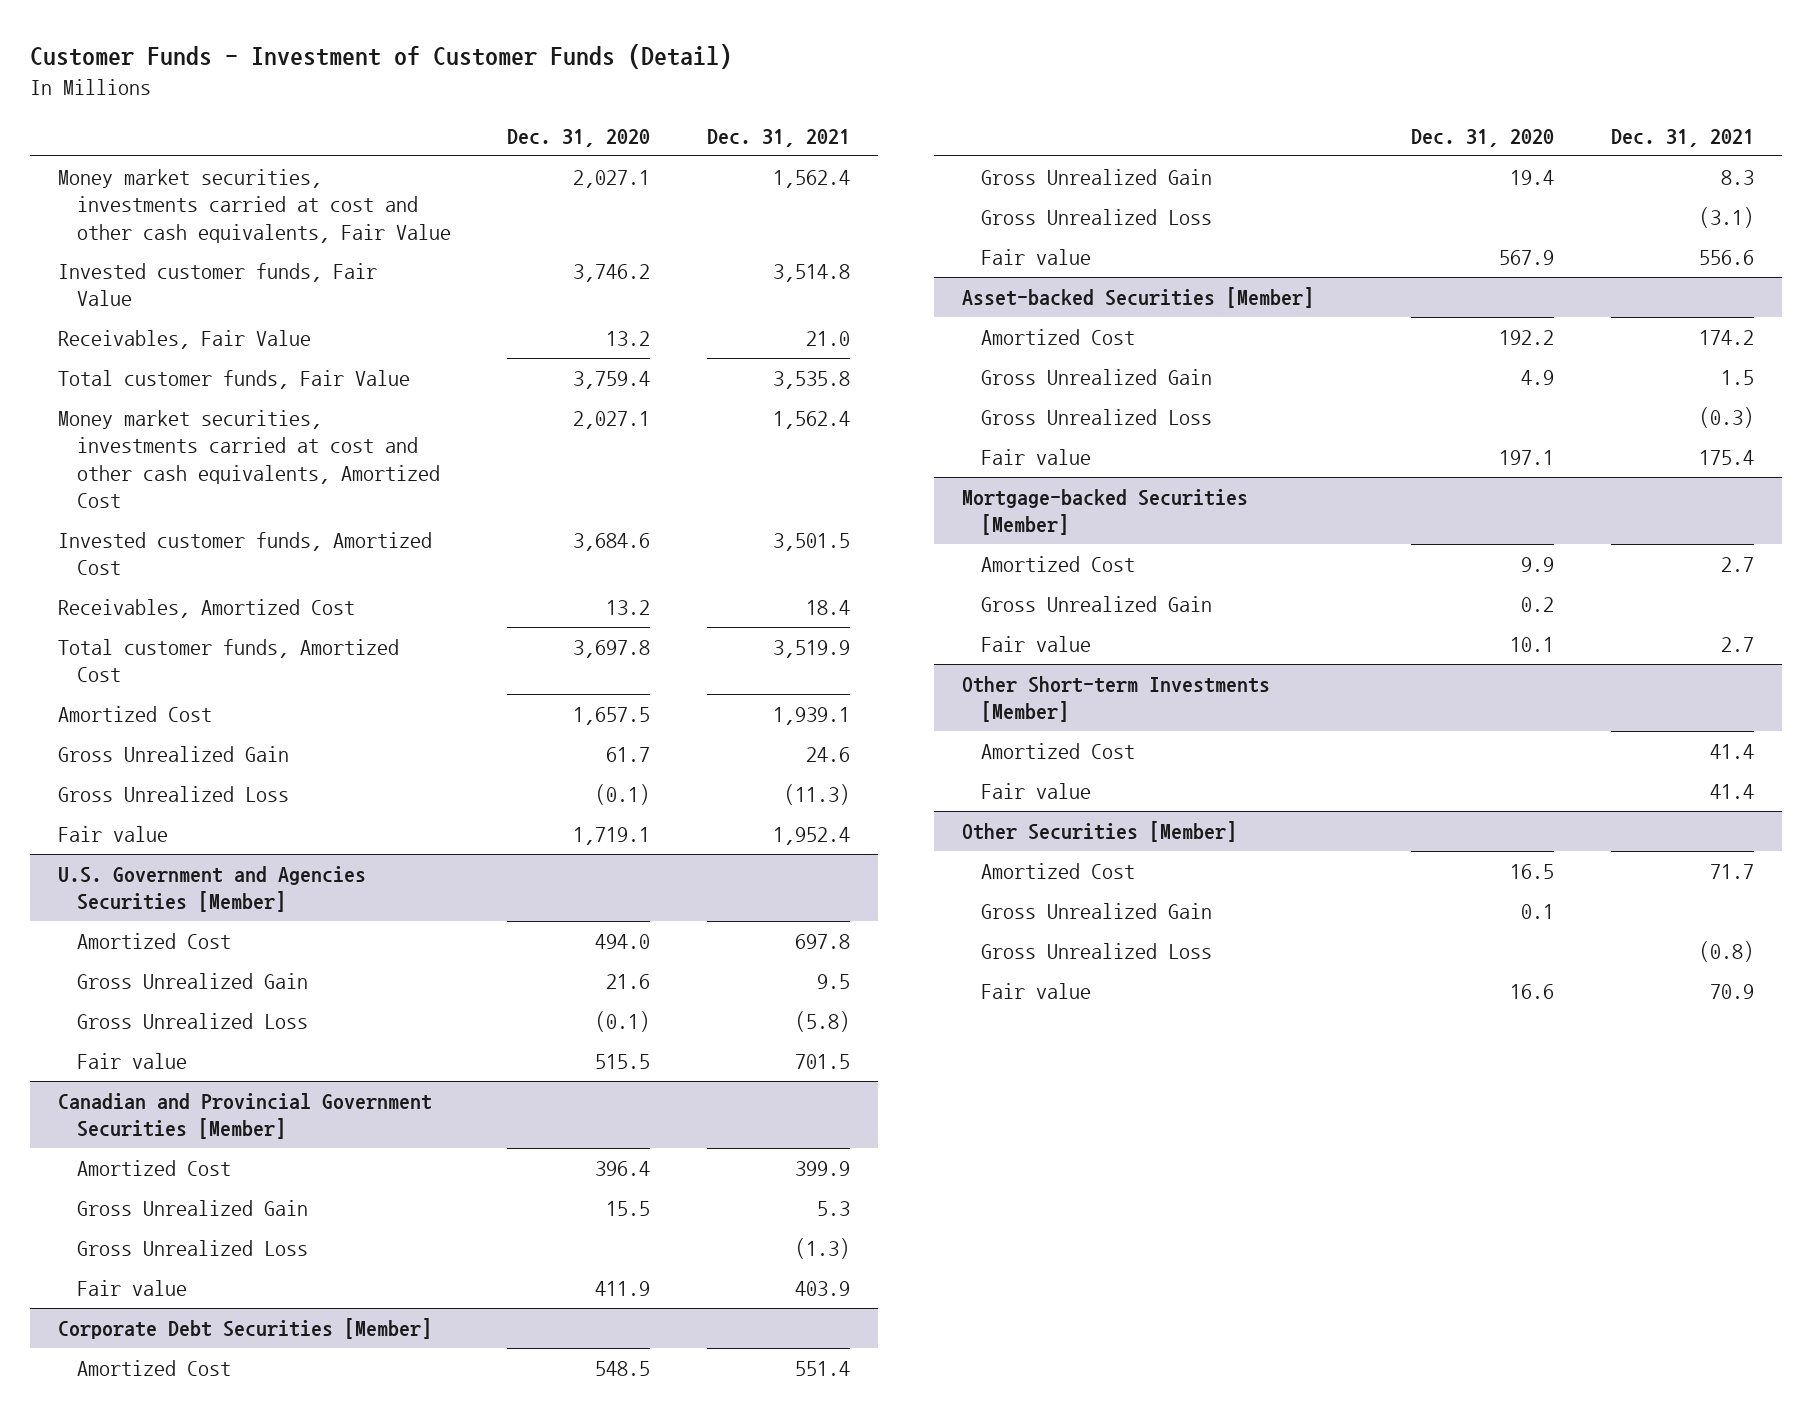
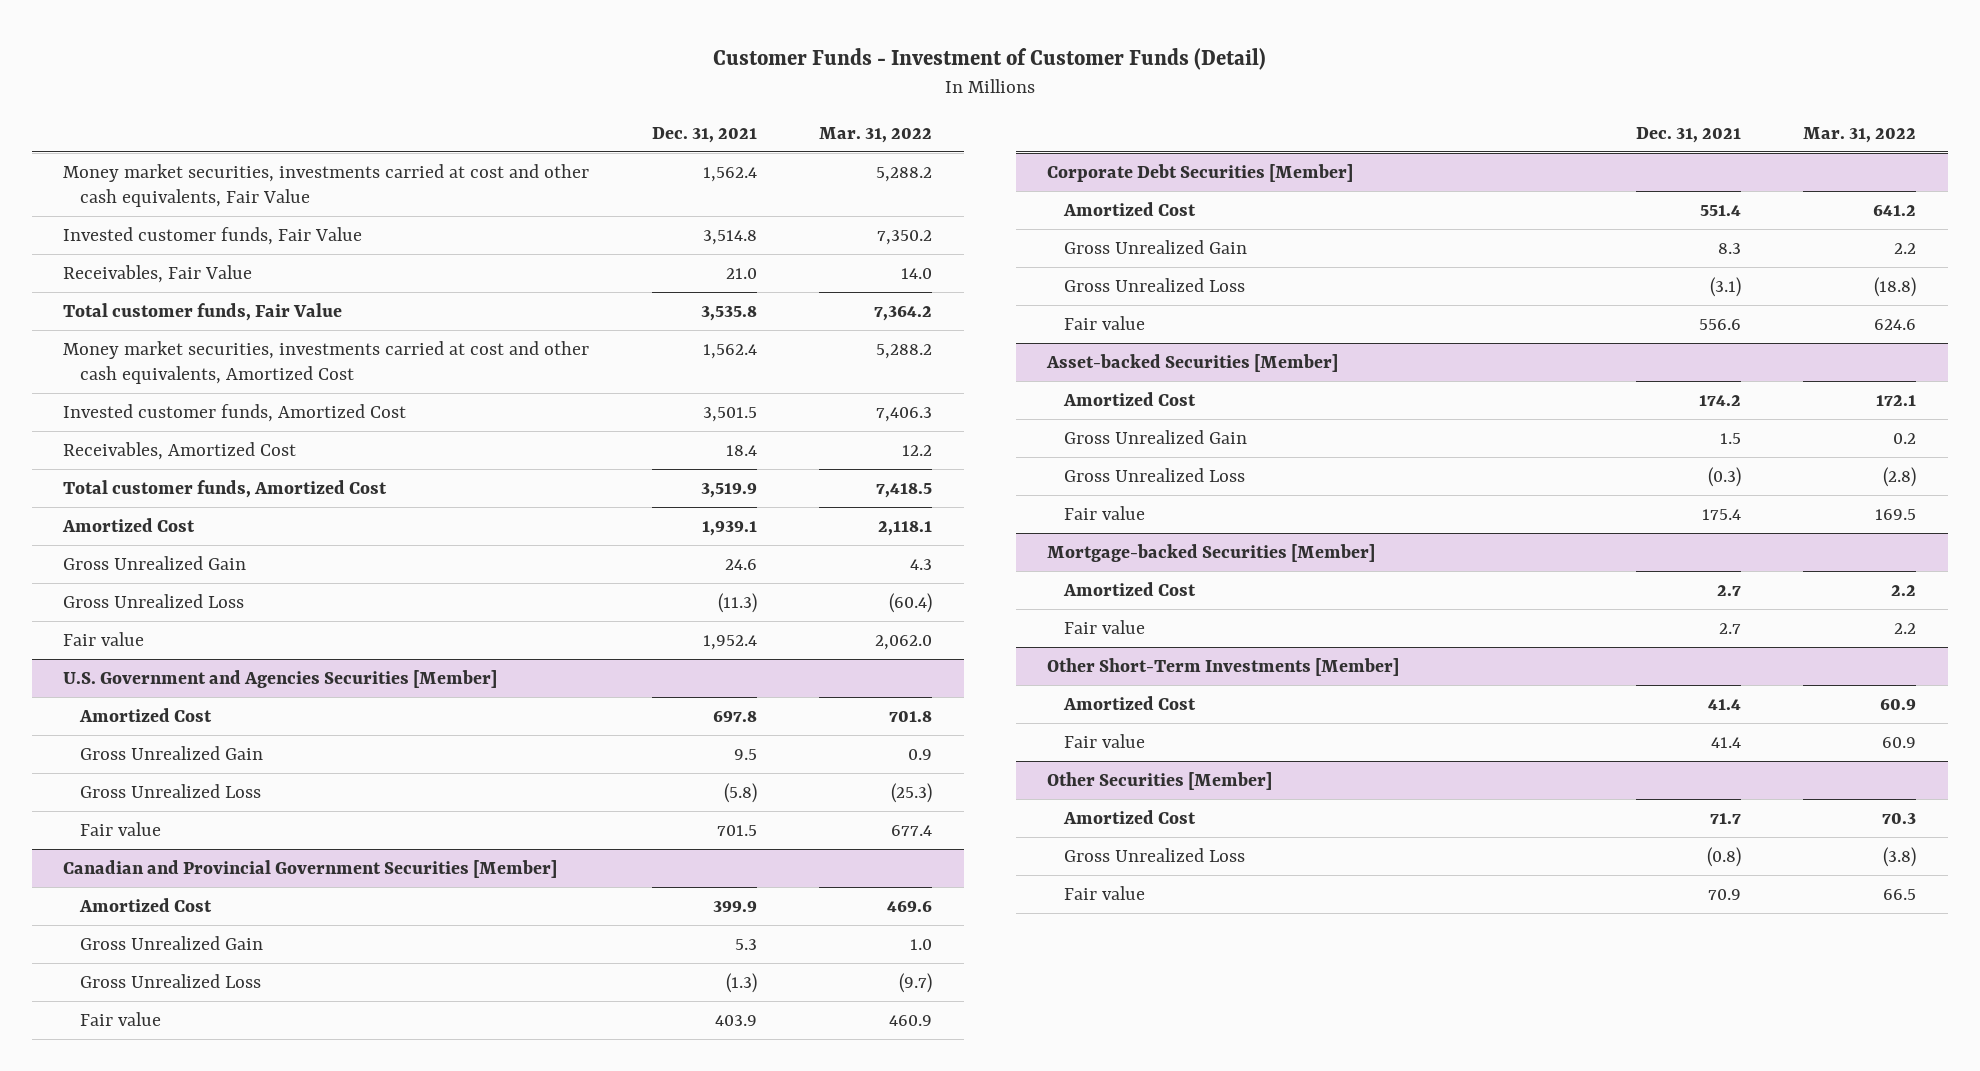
- | Dec. 31, 2020 | Dec. 31, 2021
+ | Dec. 31, 2021 | Mar. 31, 2022
@ Mortgage-backed Securities [Member]
- Gross Unrealized Gain | 0.2 |
- Other Short-term Investments [Member]
+ Other Short-Term Investments [Member]
@ Other Securities [Member]
- Gross Unrealized Gain | 0.1 |

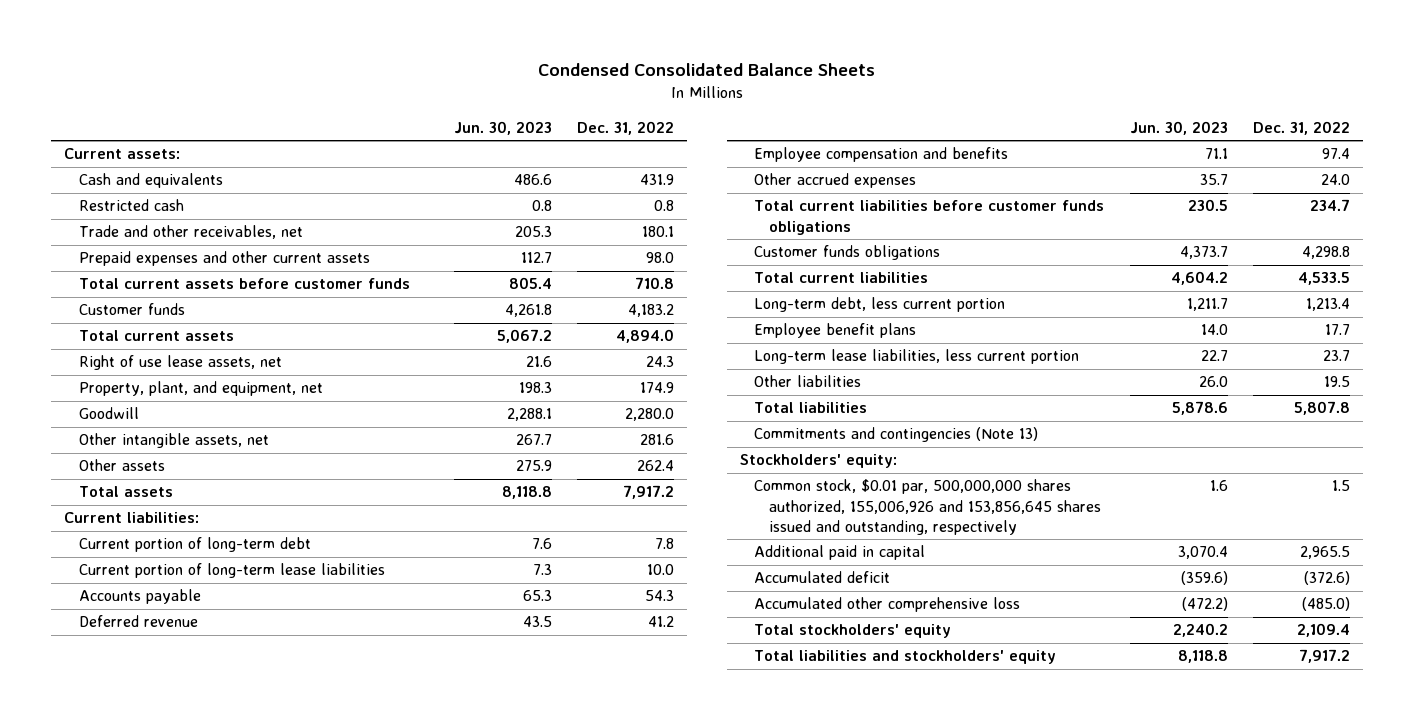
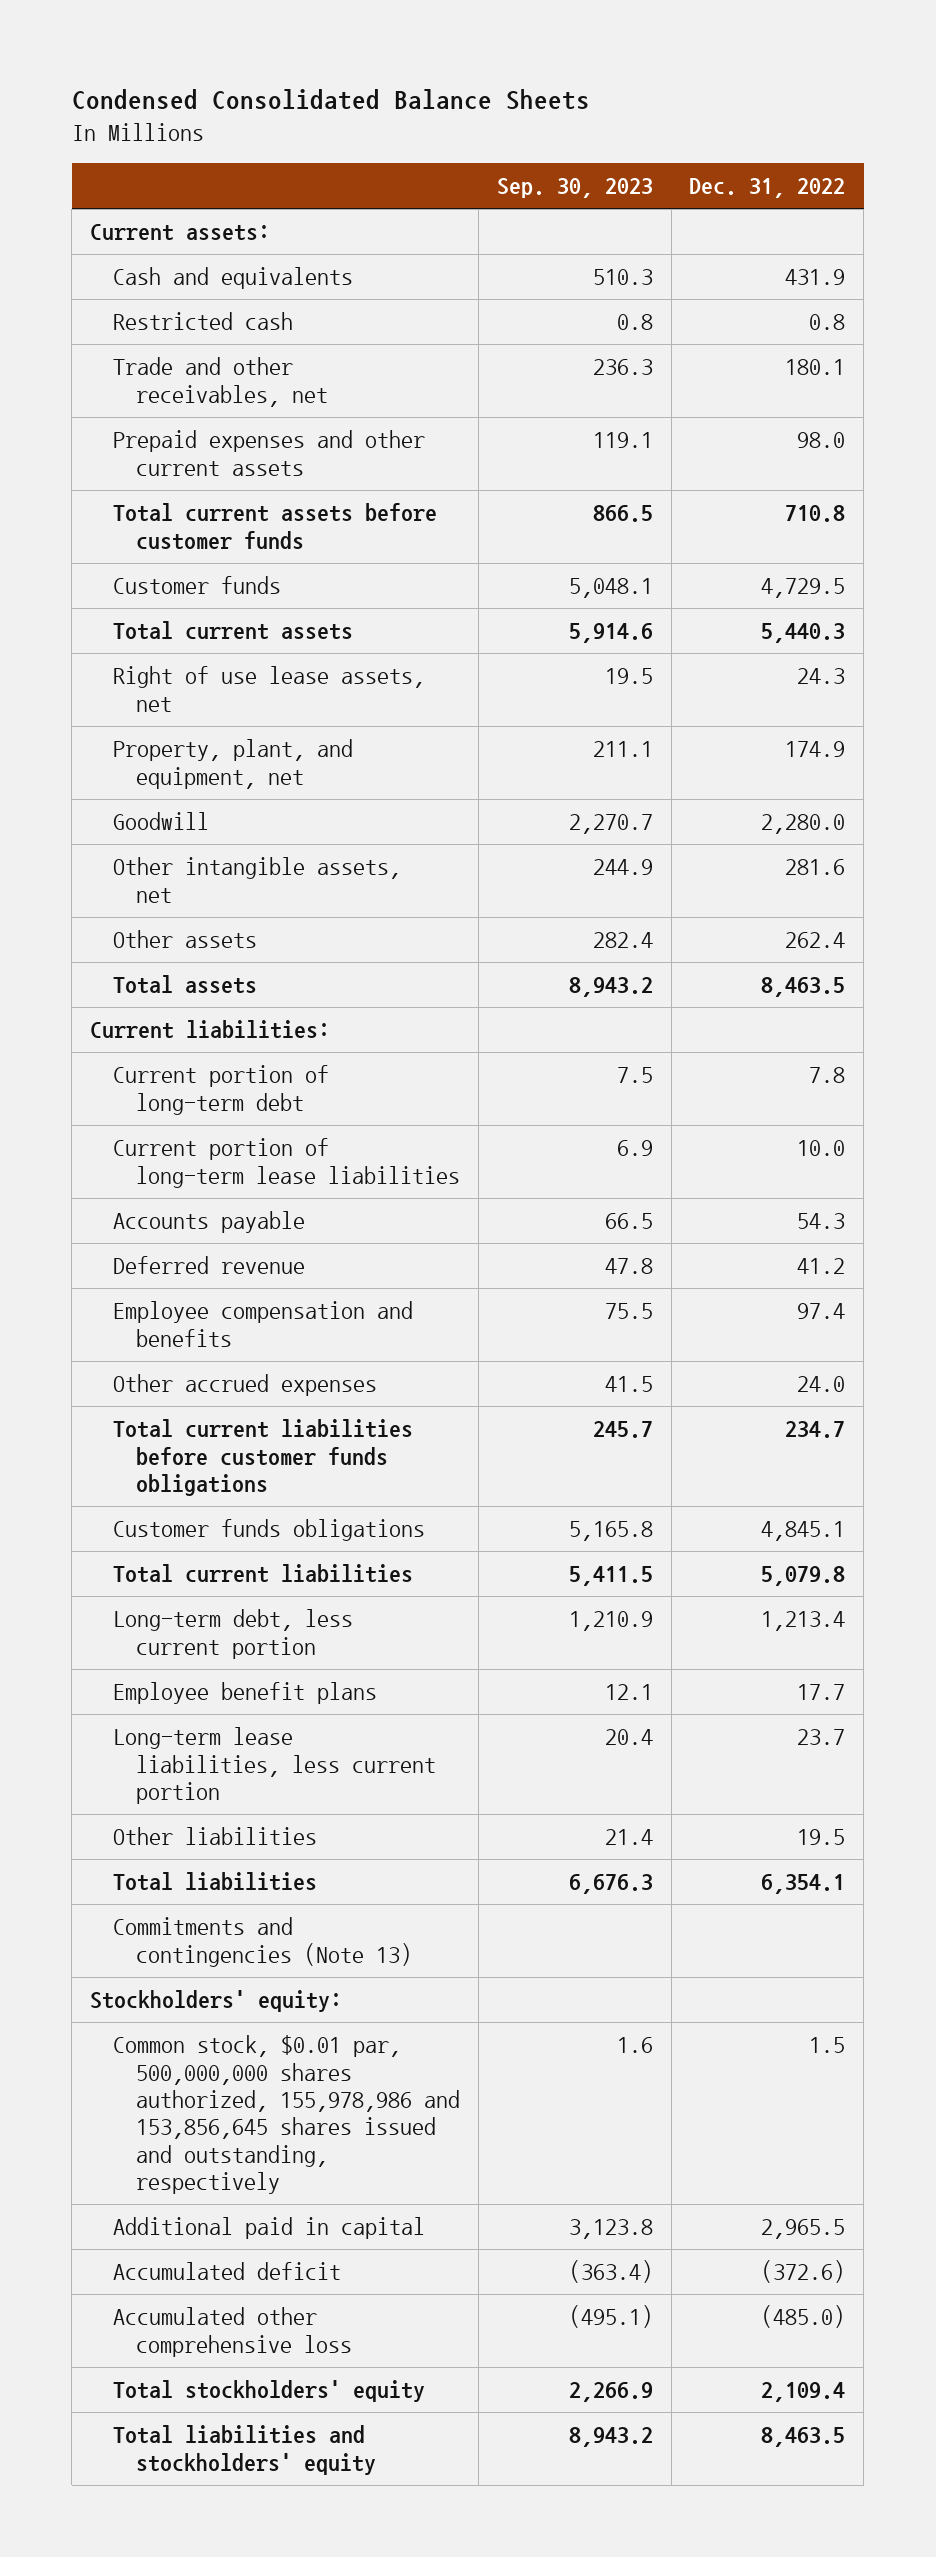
- | Jun. 30, 2023 | Dec. 31, 2022
+ | Sep. 30, 2023 | Dec. 31, 2022
- Customer funds | 4,261.8 | 4,183.2
- Total current assets | 5,067.2 | 4,894.0
+ Customer funds | 5,048.1 | 4,729.5
+ Total current assets | 5,914.6 | 5,440.3
- Total assets | 8,118.8 | 7,917.2
+ Total assets | 8,943.2 | 8,463.5
- Customer funds obligations | 4,373.7 | 4,298.8
- Total current liabilities | 4,604.2 | 4,533.5
+ Customer funds obligations | 5,165.8 | 4,845.1
+ Total current liabilities | 5,411.5 | 5,079.8
- Total liabilities | 5,878.6 | 5,807.8
+ Total liabilities | 6,676.3 | 6,354.1
- Common stock, $0.01 par, 500,000,000 shares authorized, 155,006,926 and 153,856,645 shares issued and outstanding, respectively | 1.6 | 1.5
+ Common stock, $0.01 par, 500,000,000 shares authorized, 155,978,986 and 153,856,645 shares issued and outstanding, respectively | 1.6 | 1.5
- Total liabilities and stockholders' equity | 8,118.8 | 7,917.2
+ Total liabilities and stockholders' equity | 8,943.2 | 8,463.5

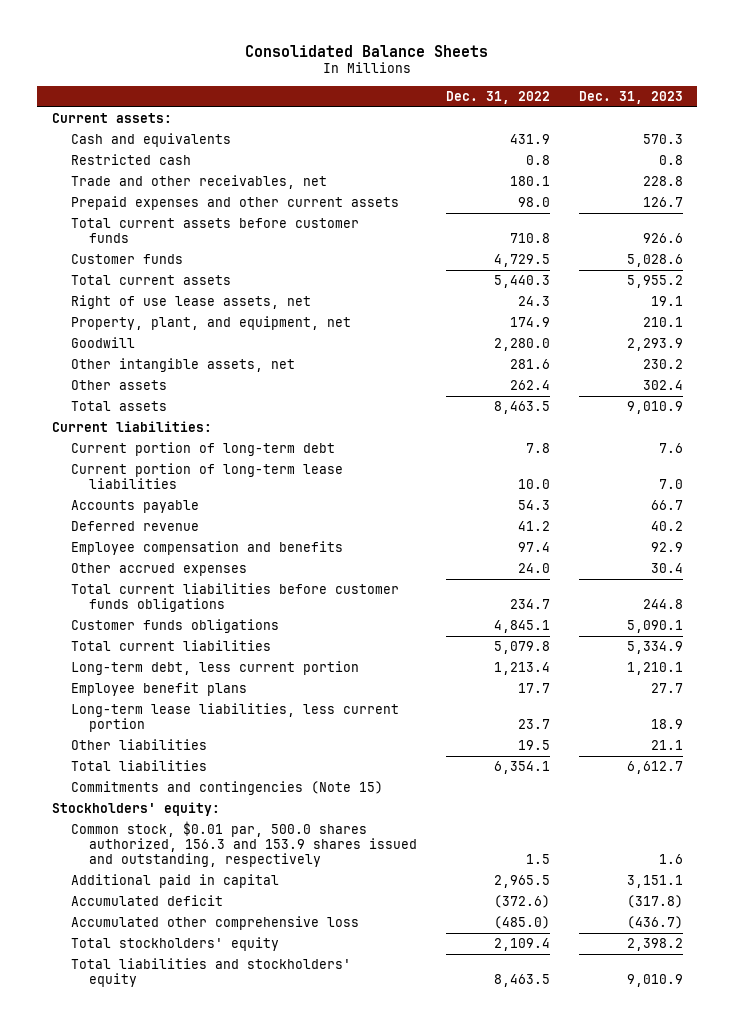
- Condensed Consolidated Balance Sheets
+ Consolidated Balance Sheets
- | Sep. 30, 2023 | Dec. 31, 2022
+ | Dec. 31, 2022 | Dec. 31, 2023
- Commitments and contingencies (Note 13)
+ Commitments and contingencies (Note 15)
- Common stock, $0.01 par, 500,000,000 shares authorized, 155,978,986 and 153,856,645 shares issued and outstanding, respectively | 1.6 | 1.5
+ Common stock, $0.01 par, 500.0 shares authorized, 156.3 and 153.9 shares issued and outstanding, respectively | 1.5 | 1.6

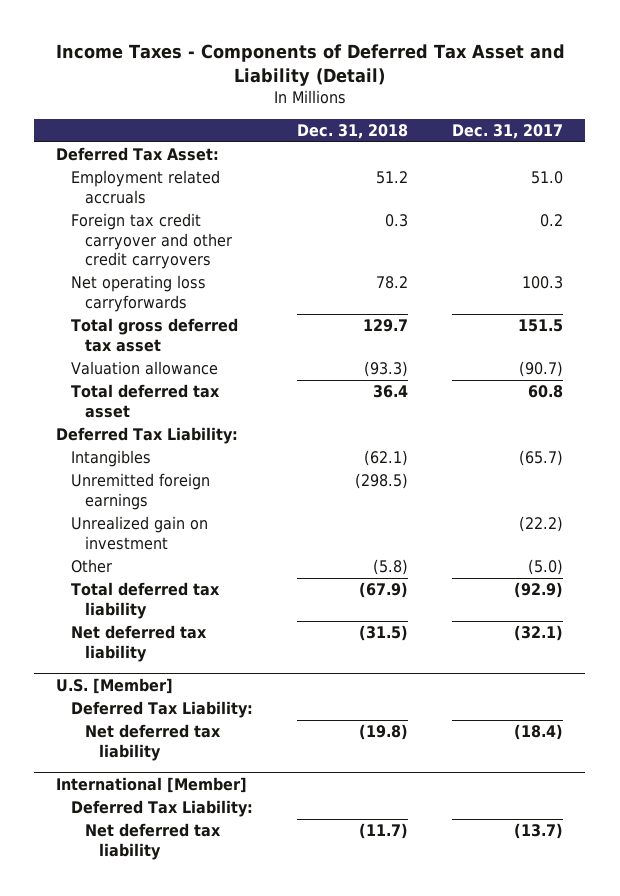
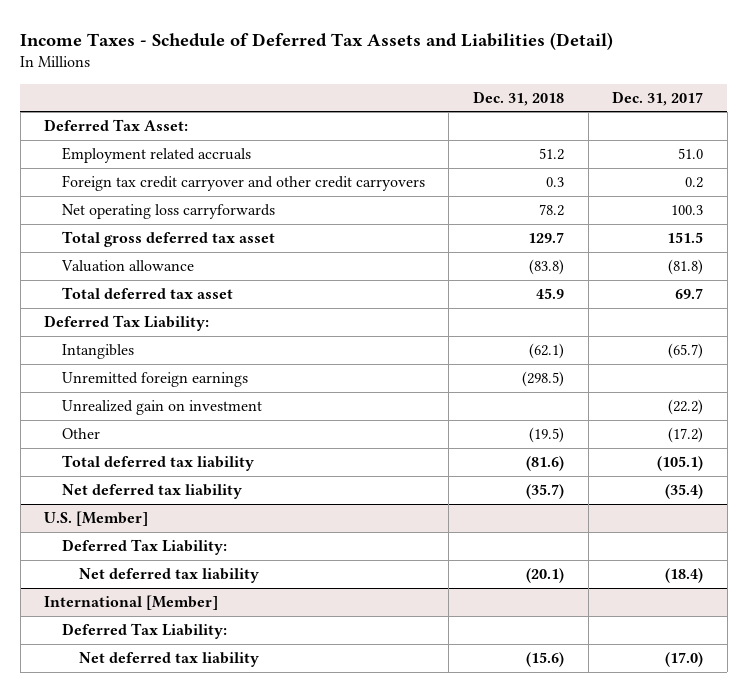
- Income Taxes - Components of Deferred Tax Asset and Liability (Detail)
+ Income Taxes - Schedule of Deferred Tax Assets and Liabilities (Detail)
- Valuation allowance | (93.3) | (90.7)
- Total deferred tax asset | 36.4 | 60.8
+ Valuation allowance | (83.8) | (81.8)
+ Total deferred tax asset | 45.9 | 69.7
- Other | (5.8) | (5.0)
- Total deferred tax liability | (67.9) | (92.9)
- Net deferred tax liability | (31.5) | (32.1)
+ Other | (19.5) | (17.2)
+ Total deferred tax liability | (81.6) | (105.1)
+ Net deferred tax liability | (35.7) | (35.4)
@ U.S. [Member]
- Net deferred tax liability | (19.8) | (18.4)
+ Net deferred tax liability | (20.1) | (18.4)
@ International [Member]
- Net deferred tax liability | (11.7) | (13.7)
+ Net deferred tax liability | (15.6) | (17.0)

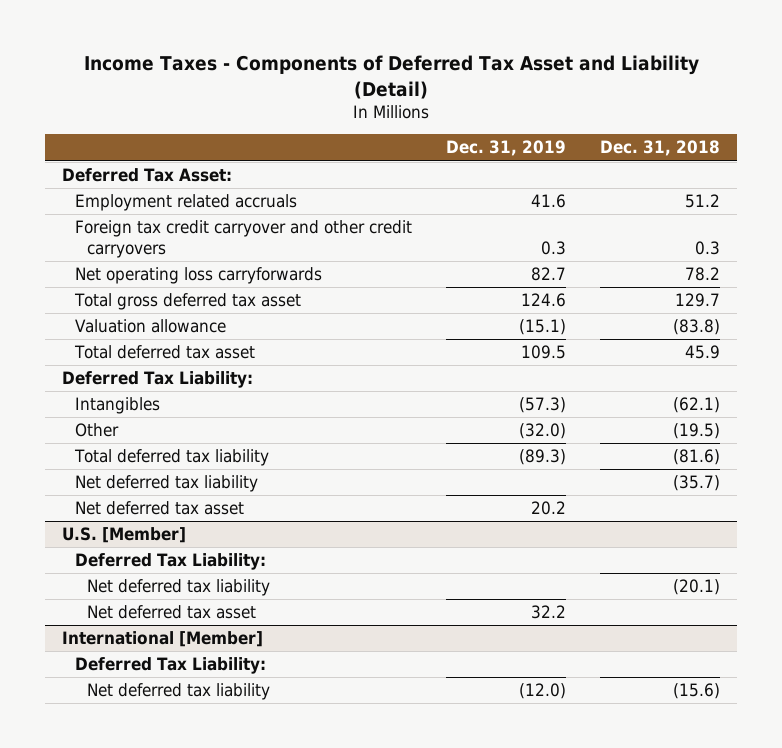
- Income Taxes - Schedule of Deferred Tax Assets and Liabilities (Detail)
+ Income Taxes - Components of Deferred Tax Asset and Liability (Detail)
- | Dec. 31, 2018 | Dec. 31, 2017
+ | Dec. 31, 2019 | Dec. 31, 2018
- Unremitted foreign earnings | (298.5) |
- Unrealized gain on investment | | (22.2)
+ Net deferred tax asset | 20.2 |
@ U.S. [Member]
+ Net deferred tax asset | 32.2 |

